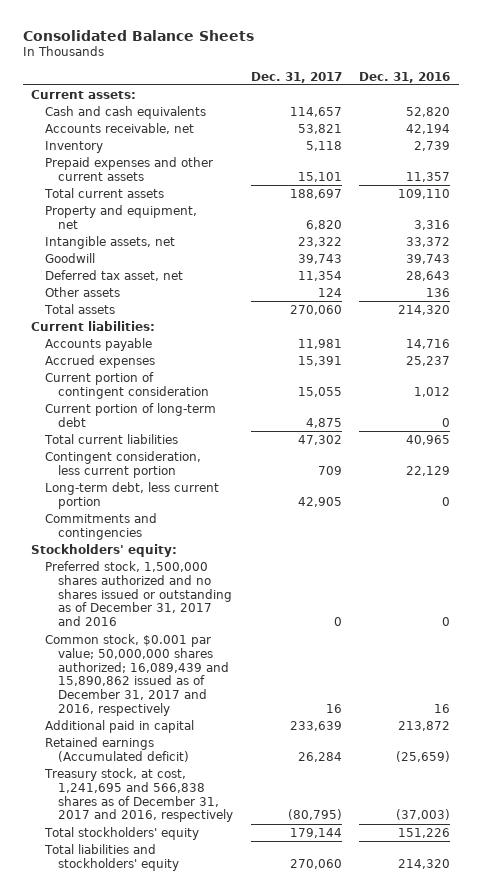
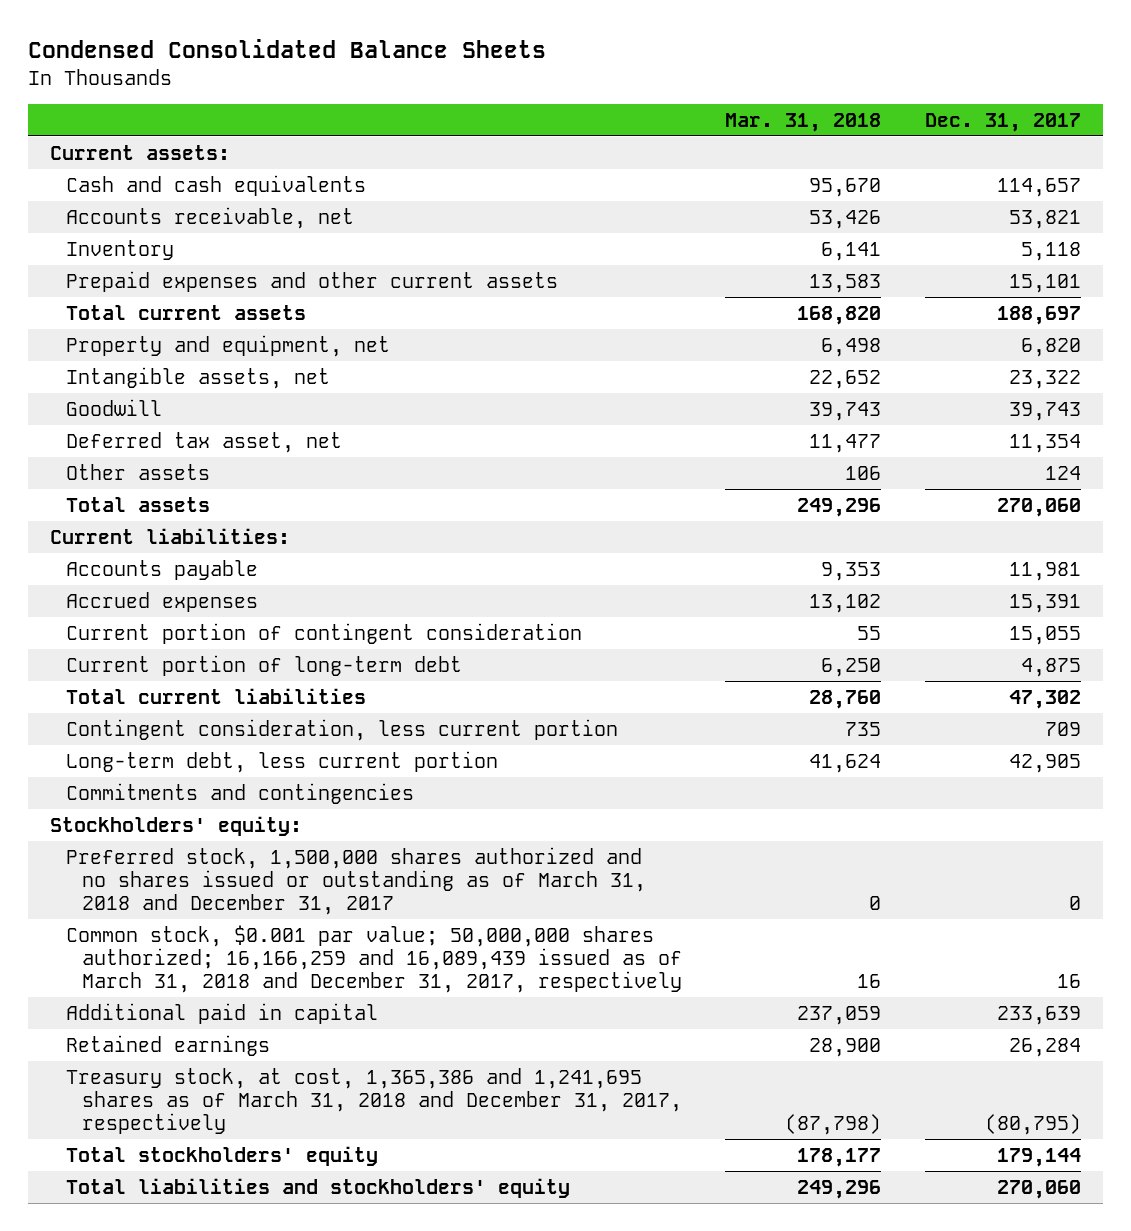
- Consolidated Balance Sheets
+ Condensed Consolidated Balance Sheets
- | Dec. 31, 2017 | Dec. 31, 2016
+ | Mar. 31, 2018 | Dec. 31, 2017
- Preferred stock, 1,500,000 shares authorized and no shares issued or outstanding as of December 31, 2017 and 2016 | 0 | 0
- Common stock, $0.001 par value; 50,000,000 shares authorized; 16,089,439 and 15,890,862 issued as of December 31, 2017 and 2016, respectively | 16 | 16
+ Preferred stock, 1,500,000 shares authorized and no shares issued or outstanding as of March 31, 2018 and December 31, 2017 | 0 | 0
+ Common stock, $0.001 par value; 50,000,000 shares authorized; 16,166,259 and 16,089,439 issued as of March 31, 2018 and December 31, 2017, respectively | 16 | 16
- Retained earnings (Accumulated deficit) | 26,284 | (25,659)
- Treasury stock, at cost, 1,241,695 and 566,838 shares as of December 31, 2017 and 2016, respectively | (80,795) | (37,003)
+ Retained earnings | 28,900 | 26,284
+ Treasury stock, at cost, 1,365,386 and 1,241,695 shares as of March 31, 2018 and December 31, 2017, respectively | (87,798) | (80,795)

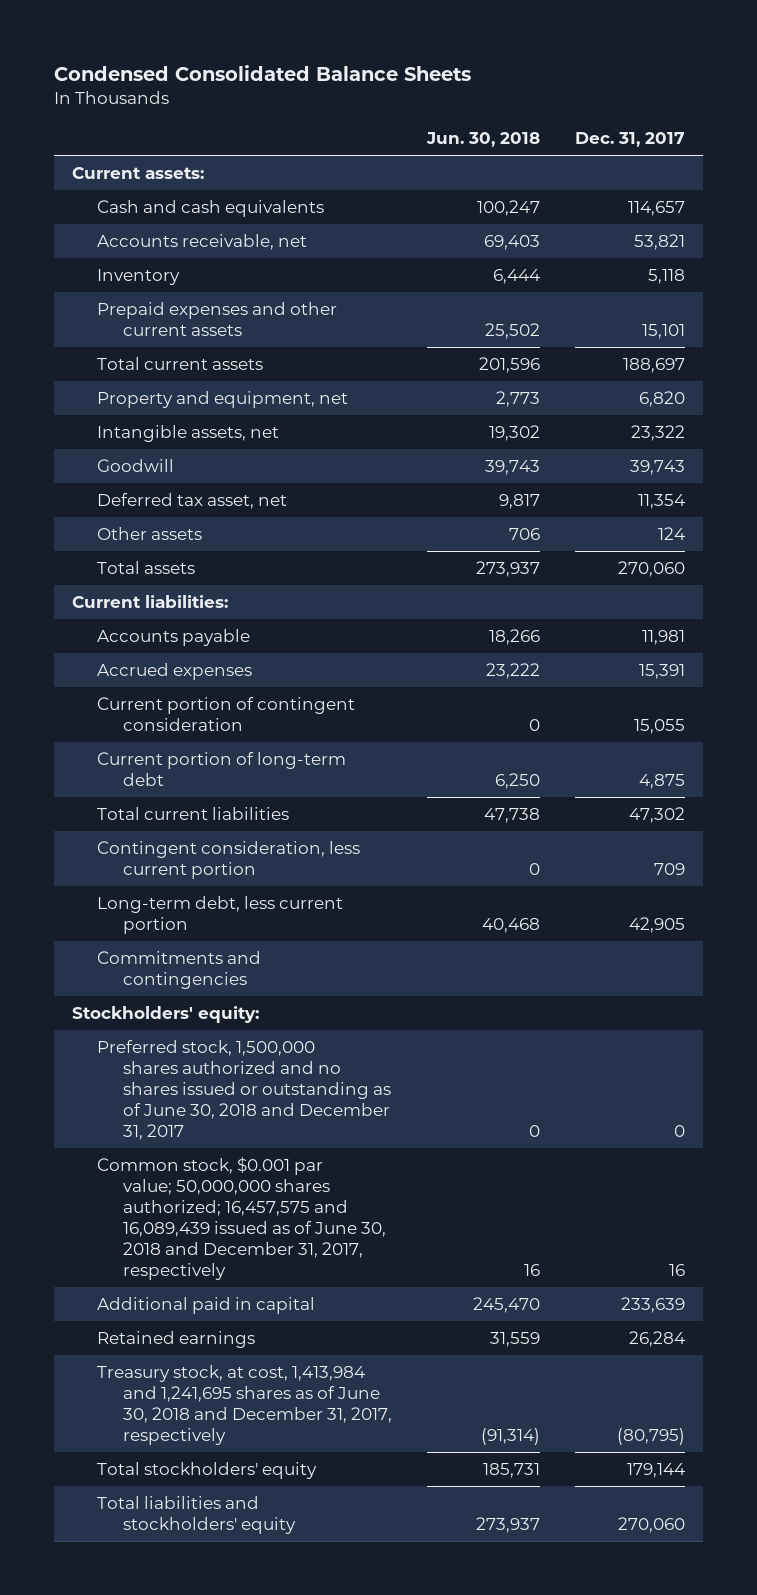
- | Mar. 31, 2018 | Dec. 31, 2017
+ | Jun. 30, 2018 | Dec. 31, 2017
- Preferred stock, 1,500,000 shares authorized and no shares issued or outstanding as of March 31, 2018 and December 31, 2017 | 0 | 0
- Common stock, $0.001 par value; 50,000,000 shares authorized; 16,166,259 and 16,089,439 issued as of March 31, 2018 and December 31, 2017, respectively | 16 | 16
+ Preferred stock, 1,500,000 shares authorized and no shares issued or outstanding as of June 30, 2018 and December 31, 2017 | 0 | 0
+ Common stock, $0.001 par value; 50,000,000 shares authorized; 16,457,575 and 16,089,439 issued as of June 30, 2018 and December 31, 2017, respectively | 16 | 16
- Treasury stock, at cost, 1,365,386 and 1,241,695 shares as of March 31, 2018 and December 31, 2017, respectively | (87,798) | (80,795)
+ Treasury stock, at cost, 1,413,984 and 1,241,695 shares as of June 30, 2018 and December 31, 2017, respectively | (91,314) | (80,795)

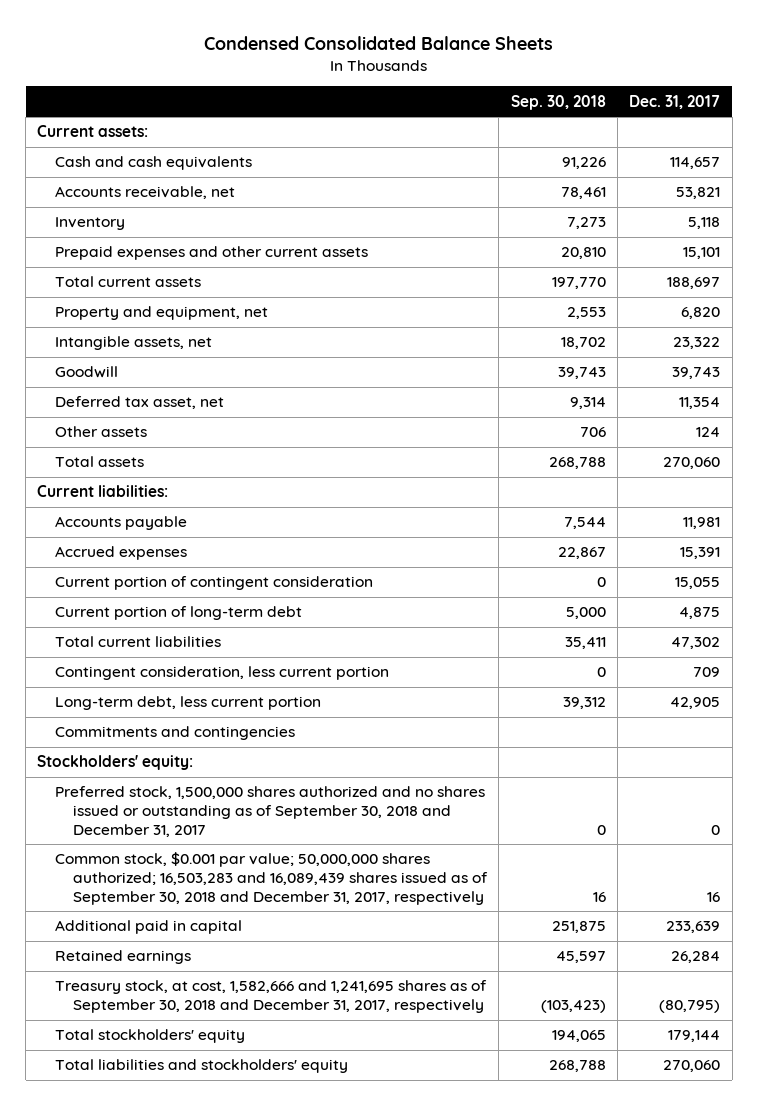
- | Jun. 30, 2018 | Dec. 31, 2017
+ | Sep. 30, 2018 | Dec. 31, 2017
- Preferred stock, 1,500,000 shares authorized and no shares issued or outstanding as of June 30, 2018 and December 31, 2017 | 0 | 0
- Common stock, $0.001 par value; 50,000,000 shares authorized; 16,457,575 and 16,089,439 issued as of June 30, 2018 and December 31, 2017, respectively | 16 | 16
+ Preferred stock, 1,500,000 shares authorized and no shares issued or outstanding as of September 30, 2018 and December 31, 2017 | 0 | 0
+ Common stock, $0.001 par value; 50,000,000 shares authorized; 16,503,283 and 16,089,439 shares issued as of September 30, 2018 and December 31, 2017, respectively | 16 | 16
- Treasury stock, at cost, 1,413,984 and 1,241,695 shares as of June 30, 2018 and December 31, 2017, respectively | (91,314) | (80,795)
+ Treasury stock, at cost, 1,582,666 and 1,241,695 shares as of September 30, 2018 and December 31, 2017, respectively | (103,423) | (80,795)

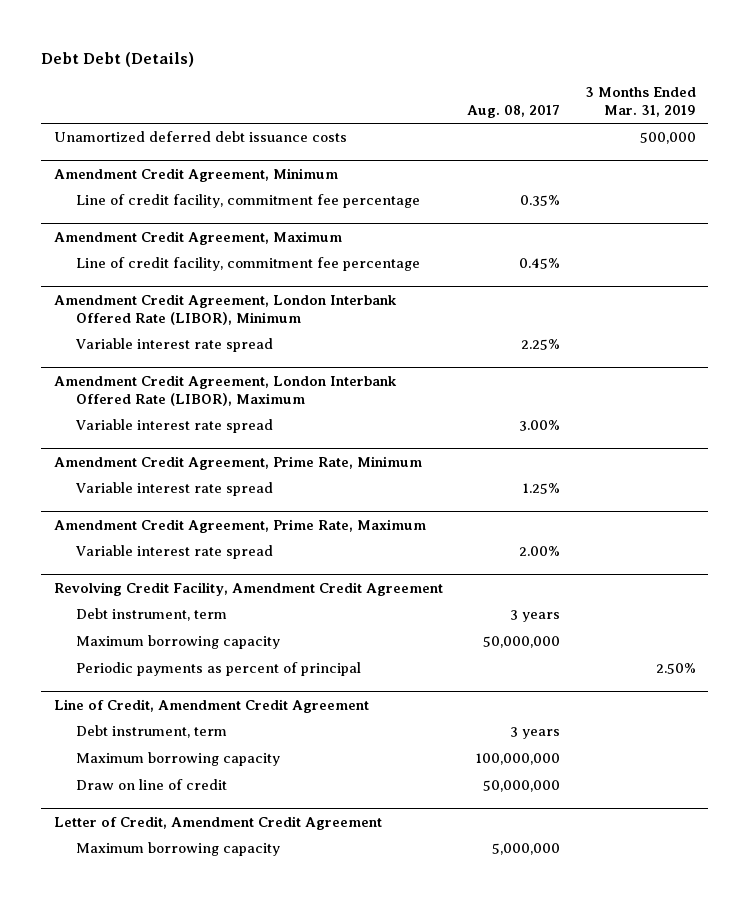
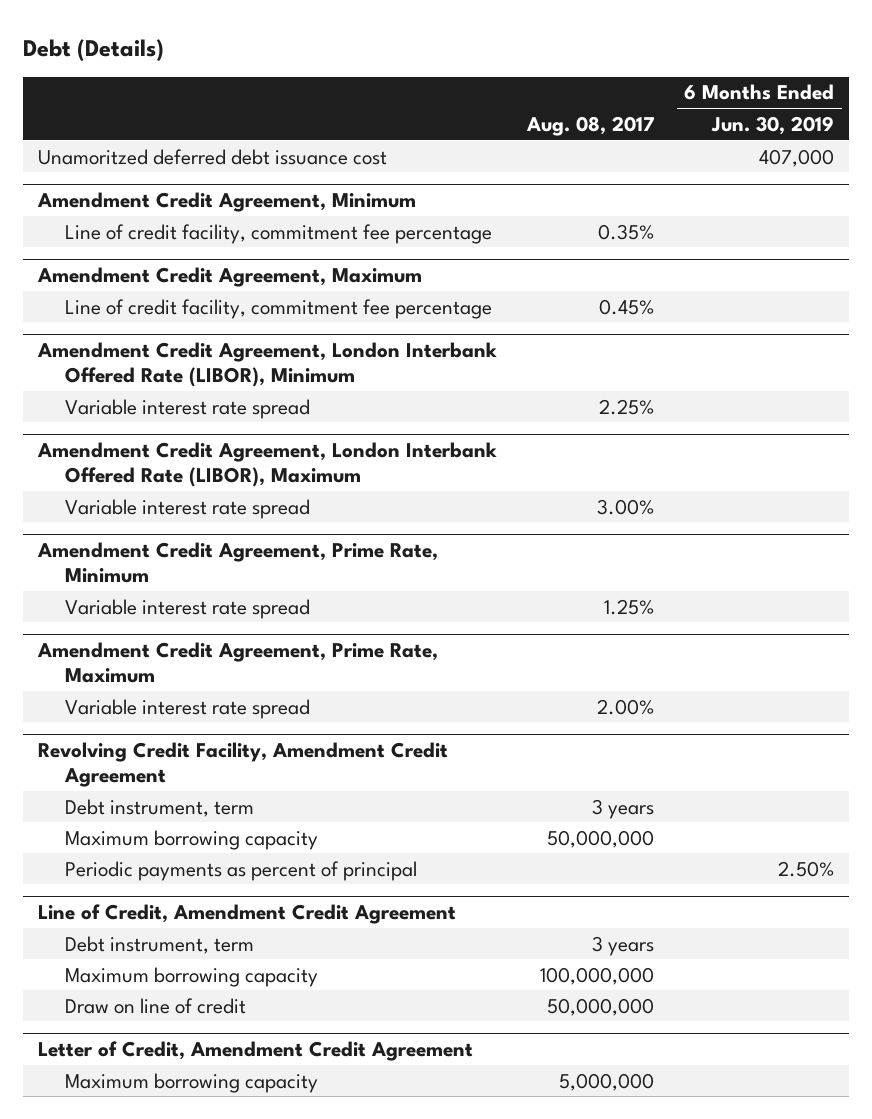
- Debt Debt (Details)
+ Debt (Details)
- | Aug. 08, 2017 | 3 Months Ended Mar. 31, 2019
+ | Aug. 08, 2017 | 6 Months Ended Jun. 30, 2019
- Unamortized deferred debt issuance costs | | 500,000
+ Unamoritzed deferred debt issuance cost | | 407,000

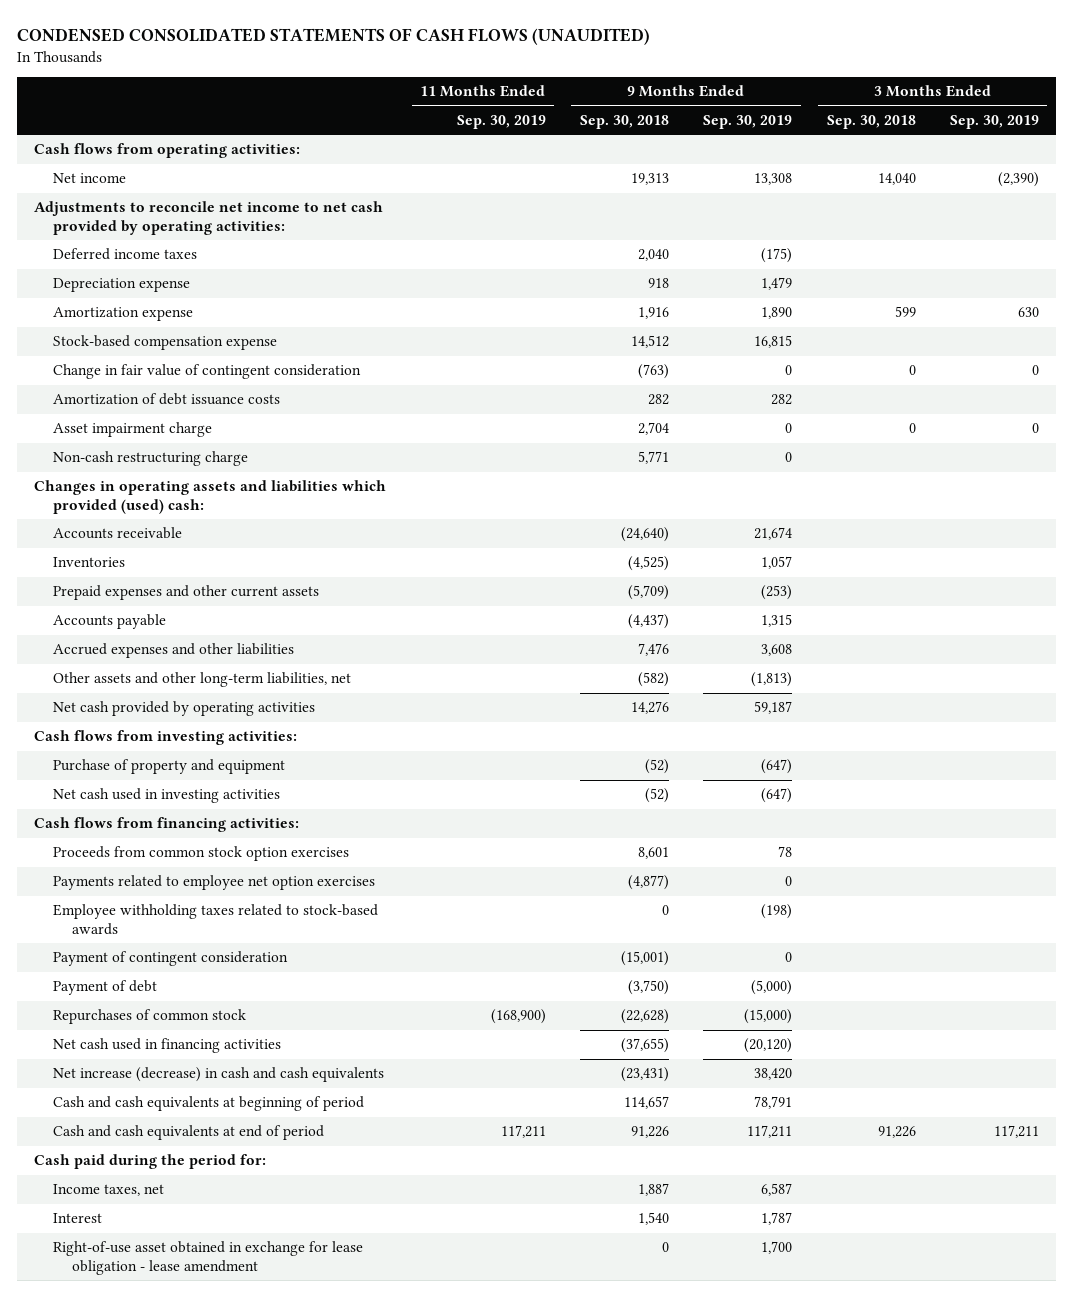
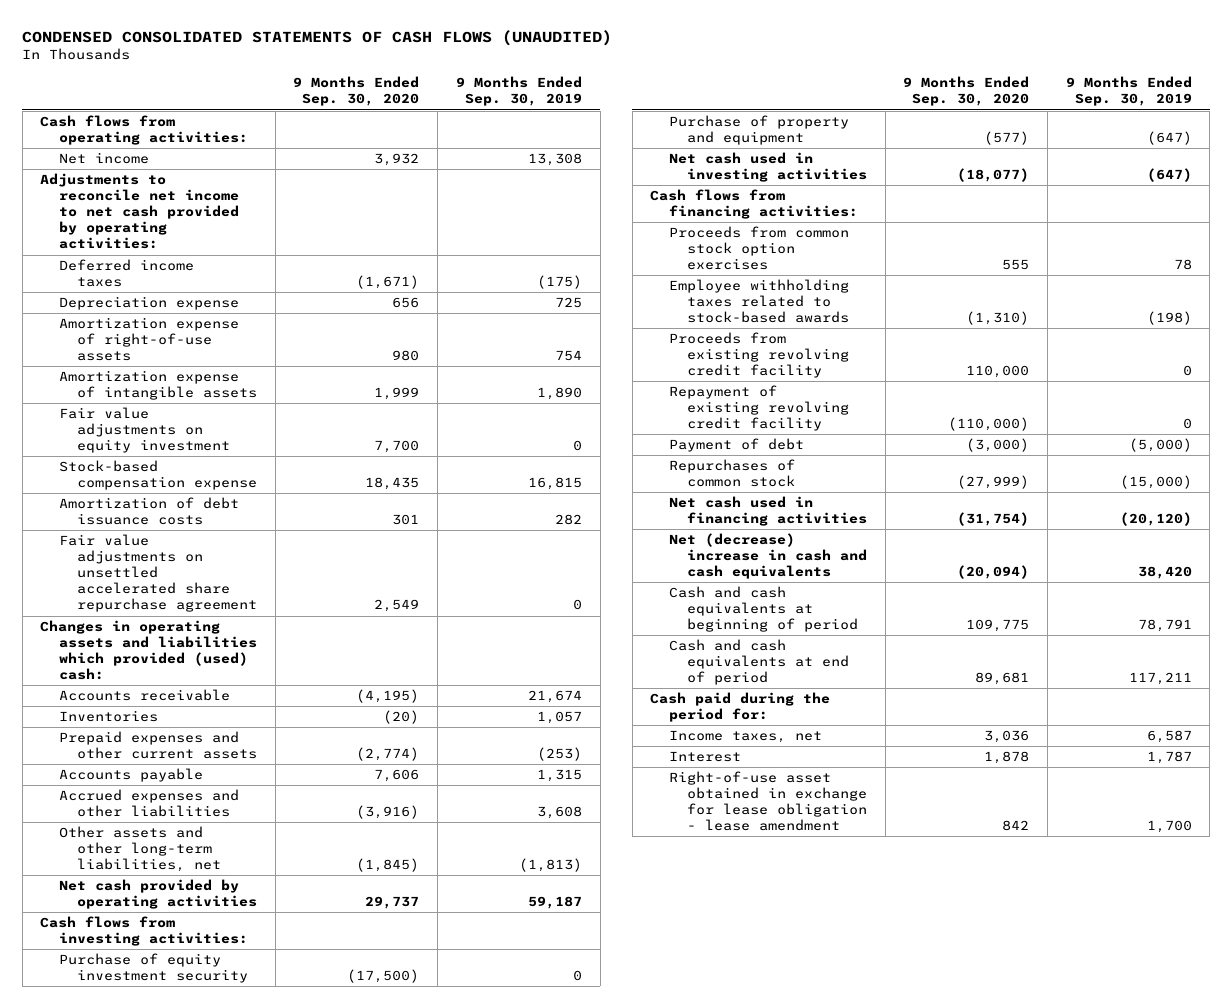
- | 11 Months Ended Sep. 30, 2019 | 9 Months Ended Sep. 30, 2018 | 9 Months Ended Sep. 30, 2019 | 3 Months Ended Sep. 30, 2018 | 3 Months Ended Sep. 30, 2019
+ | 9 Months Ended Sep. 30, 2020 | 9 Months Ended Sep. 30, 2019
- Depreciation expense | | 918 | 1,479 | |
- Amortization expense | | 1,916 | 1,890 | 599 | 630
+ Depreciation expense | 656 | 725
+ Amortization expense of right-of-use assets | 980 | 754
+ Amortization expense of intangible assets | 1,999 | 1,890
+ Fair value adjustments on equity investment | 7,700 | 0
- Change in fair value of contingent consideration | | (763) | 0 | 0 | 0
- Asset impairment charge | | 2,704 | 0 | 0 | 0
- Non-cash restructuring charge | | 5,771 | 0 | |
+ Fair value adjustments on unsettled accelerated share repurchase agreement | 2,549 | 0
+ Purchase of equity investment security | (17,500) | 0
- Payments related to employee net option exercises | | (4,877) | 0 | |
- Payment of contingent consideration | | (15,001) | 0 | |
+ Proceeds from existing revolving credit facility | 110,000 | 0
+ Repayment of existing revolving credit facility | (110,000) | 0
- Net increase (decrease) in cash and cash equivalents | | (23,431) | 38,420 | |
+ Net (decrease) increase in cash and cash equivalents | (20,094) | 38,420

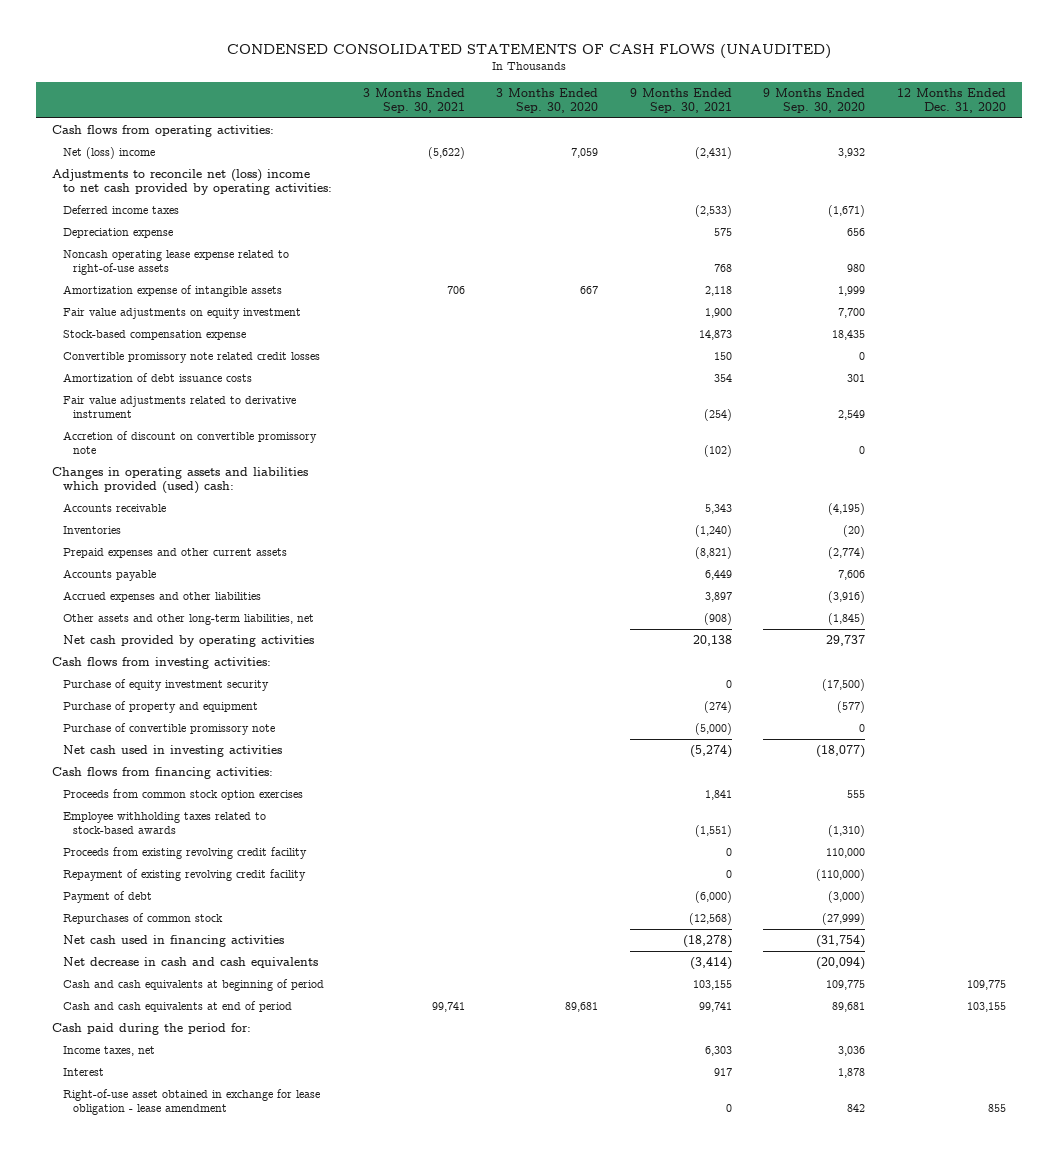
- | 9 Months Ended Sep. 30, 2020 | 9 Months Ended Sep. 30, 2019
+ | 3 Months Ended Sep. 30, 2021 | 3 Months Ended Sep. 30, 2020 | 9 Months Ended Sep. 30, 2021 | 9 Months Ended Sep. 30, 2020 | 12 Months Ended Dec. 31, 2020
- Net income | 3,932 | 13,308
- Adjustments to reconcile net income to net cash provided by operating activities:
+ Net (loss) income | (5,622) | 7,059 | (2,431) | 3,932 |
+ Adjustments to reconcile net (loss) income to net cash provided by operating activities:
- Amortization expense of right-of-use assets | 980 | 754
+ Noncash operating lease expense related to right-of-use assets | | | 768 | 980 |
+ Convertible promissory note related credit losses | | | 150 | 0 |
- Fair value adjustments on unsettled accelerated share repurchase agreement | 2,549 | 0
+ Fair value adjustments related to derivative instrument | | | (254) | 2,549 |
+ Accretion of discount on convertible promissory note | | | (102) | 0 |
+ Purchase of convertible promissory note | | | (5,000) | 0 |
- Net (decrease) increase in cash and cash equivalents | (20,094) | 38,420
+ Net decrease in cash and cash equivalents | | | (3,414) | (20,094) |

